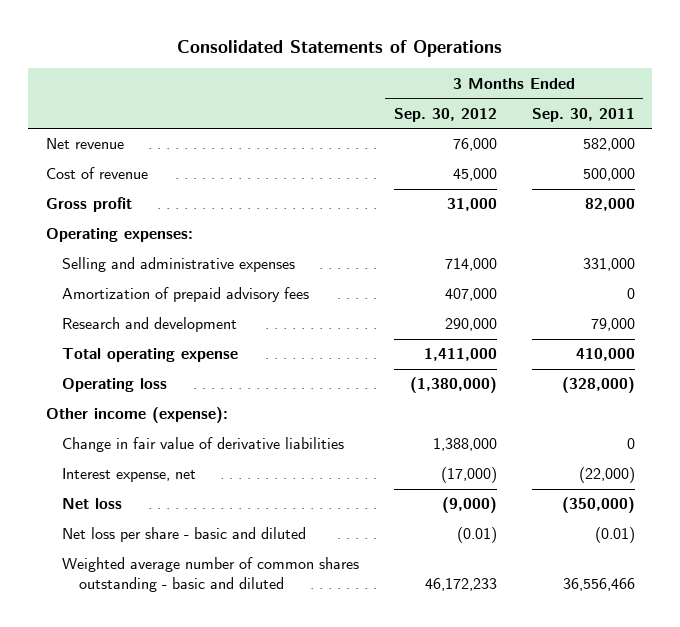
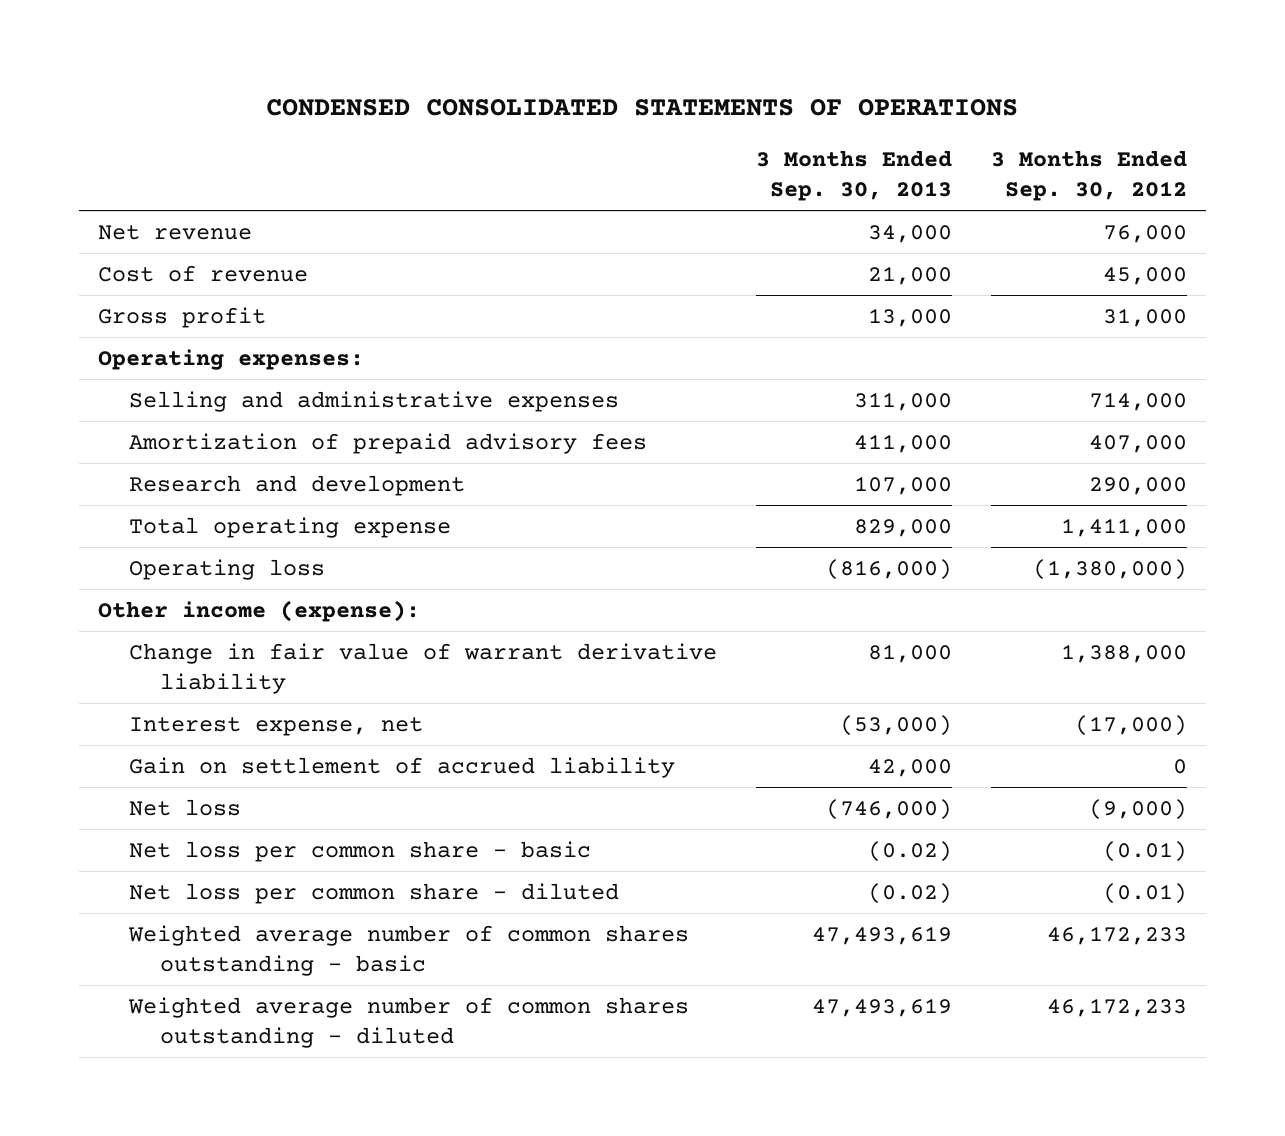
- Consolidated Statements of Operations
+ CONDENSED CONSOLIDATED STATEMENTS OF OPERATIONS
- | 3 Months Ended Sep. 30, 2012 | 3 Months Ended Sep. 30, 2011
+ | 3 Months Ended Sep. 30, 2013 | 3 Months Ended Sep. 30, 2012
- Change in fair value of derivative liabilities | 1,388,000 | 0
+ Change in fair value of warrant derivative liability | 81,000 | 1,388,000
+ Gain on settlement of accrued liability | 42,000 | 0
- Net loss per share - basic and diluted | (0.01) | (0.01)
- Weighted average number of common shares outstanding - basic and diluted | 46,172,233 | 36,556,466
+ Net loss per common share - basic | (0.02) | (0.01)
+ Net loss per common share - diluted | (0.02) | (0.01)
+ Weighted average number of common shares outstanding - basic | 47,493,619 | 46,172,233
+ Weighted average number of common shares outstanding - diluted | 47,493,619 | 46,172,233

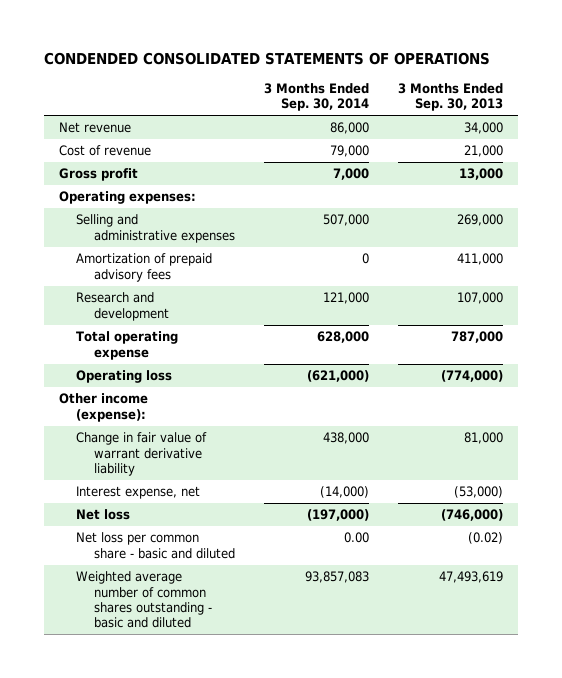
- CONDENSED CONSOLIDATED STATEMENTS OF OPERATIONS
+ CONDENDED CONSOLIDATED STATEMENTS OF OPERATIONS
- | 3 Months Ended Sep. 30, 2013 | 3 Months Ended Sep. 30, 2012
+ | 3 Months Ended Sep. 30, 2014 | 3 Months Ended Sep. 30, 2013
- Selling and administrative expenses | 311,000 | 714,000
+ Selling and administrative expenses | 507,000 | 269,000
- Total operating expense | 829,000 | 1,411,000
- Operating loss | (816,000) | (1,380,000)
+ Total operating expense | 628,000 | 787,000
+ Operating loss | (621,000) | (774,000)
- Gain on settlement of accrued liability | 42,000 | 0
- Net loss per common share - basic | (0.02) | (0.01)
- Net loss per common share - diluted | (0.02) | (0.01)
- Weighted average number of common shares outstanding - basic | 47,493,619 | 46,172,233
- Weighted average number of common shares outstanding - diluted | 47,493,619 | 46,172,233
+ Net loss per common share - basic and diluted | 0.00 | (0.02)
+ Weighted average number of common shares outstanding - basic and diluted | 93,857,083 | 47,493,619

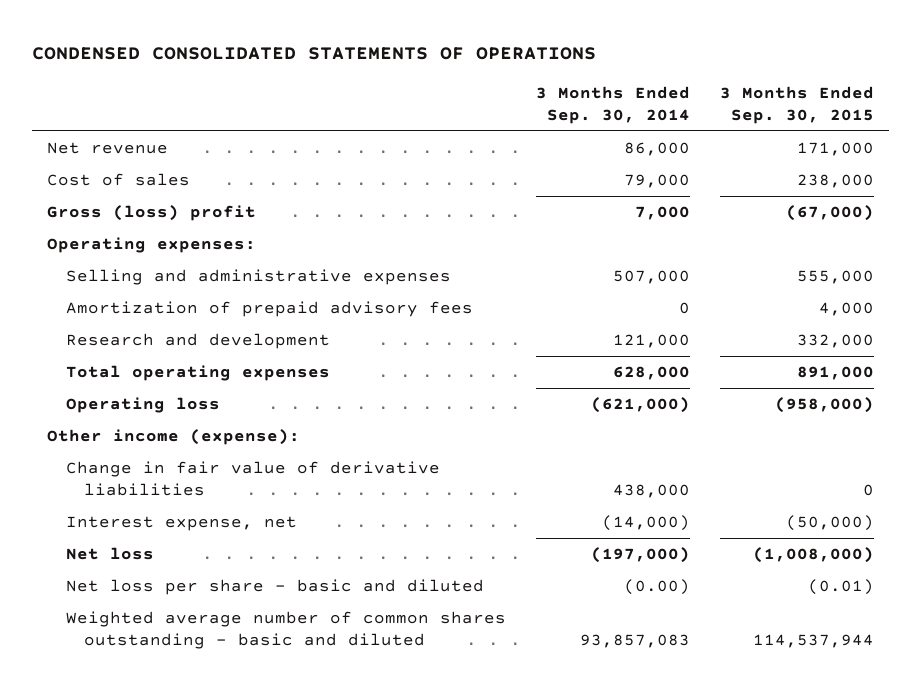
- CONDENDED CONSOLIDATED STATEMENTS OF OPERATIONS
+ CONDENSED CONSOLIDATED STATEMENTS OF OPERATIONS
- | 3 Months Ended Sep. 30, 2014 | 3 Months Ended Sep. 30, 2013
+ | 3 Months Ended Sep. 30, 2014 | 3 Months Ended Sep. 30, 2015
- Cost of revenue | 79,000 | 21,000
- Gross profit | 7,000 | 13,000
+ Cost of sales | 79,000 | 238,000
+ Gross (loss) profit | 7,000 | (67,000)
- Total operating expense | 628,000 | 787,000
+ Total operating expenses | 628,000 | 891,000
- Change in fair value of warrant derivative liability | 438,000 | 81,000
+ Change in fair value of derivative liabilities | 438,000 | 0
- Net loss per common share - basic and diluted | 0.00 | (0.02)
+ Net loss per share - basic and diluted | (0.00) | (0.01)

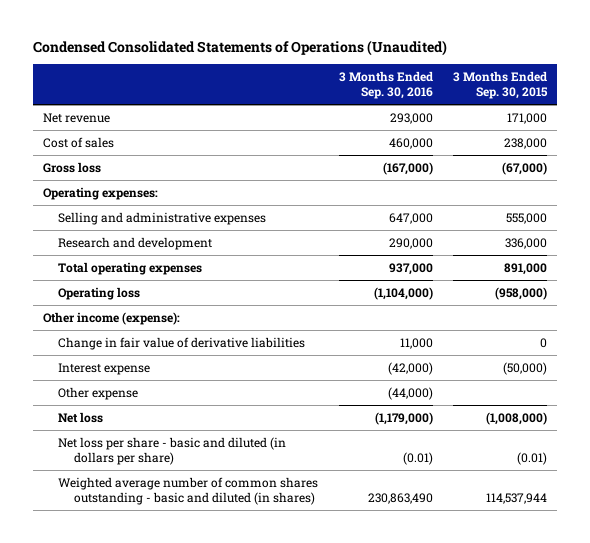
- CONDENSED CONSOLIDATED STATEMENTS OF OPERATIONS
+ Condensed Consolidated Statements of Operations (Unaudited)
- | 3 Months Ended Sep. 30, 2014 | 3 Months Ended Sep. 30, 2015
+ | 3 Months Ended Sep. 30, 2016 | 3 Months Ended Sep. 30, 2015
- Gross (loss) profit | 7,000 | (67,000)
+ Gross loss | (167,000) | (67,000)
- Amortization of prepaid advisory fees | 0 | 4,000
- Research and development | 121,000 | 332,000
+ Research and development | 290,000 | 336,000
- Interest expense, net | (14,000) | (50,000)
+ Interest expense | (42,000) | (50,000)
+ Other expense | (44,000) |
- Net loss per share - basic and diluted | (0.00) | (0.01)
- Weighted average number of common shares outstanding - basic and diluted | 93,857,083 | 114,537,944
+ Net loss per share - basic and diluted (in dollars per share) | (0.01) | (0.01)
+ Weighted average number of common shares outstanding - basic and diluted (in shares) | 230,863,490 | 114,537,944

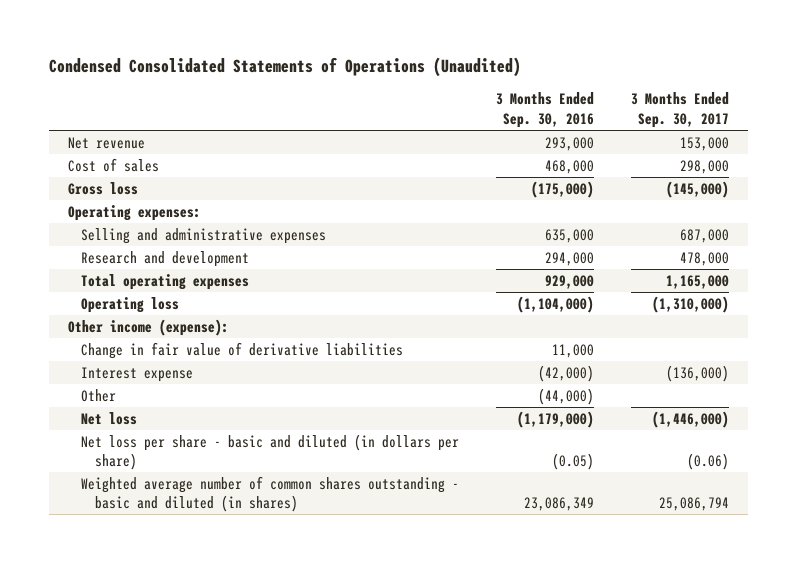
- | 3 Months Ended Sep. 30, 2016 | 3 Months Ended Sep. 30, 2015
+ | 3 Months Ended Sep. 30, 2016 | 3 Months Ended Sep. 30, 2017
- Cost of sales | 460,000 | 238,000
- Gross loss | (167,000) | (67,000)
+ Cost of sales | 468,000 | 298,000
+ Gross loss | (175,000) | (145,000)
- Selling and administrative expenses | 647,000 | 555,000
- Research and development | 290,000 | 336,000
- Total operating expenses | 937,000 | 891,000
+ Selling and administrative expenses | 635,000 | 687,000
+ Research and development | 294,000 | 478,000
+ Total operating expenses | 929,000 | 1,165,000
- Other expense | (44,000) |
+ Other | (44,000) |
- Net loss per share - basic and diluted (in dollars per share) | (0.01) | (0.01)
- Weighted average number of common shares outstanding - basic and diluted (in shares) | 230,863,490 | 114,537,944
+ Net loss per share - basic and diluted (in dollars per share) | (0.05) | (0.06)
+ Weighted average number of common shares outstanding - basic and diluted (in shares) | 23,086,349 | 25,086,794

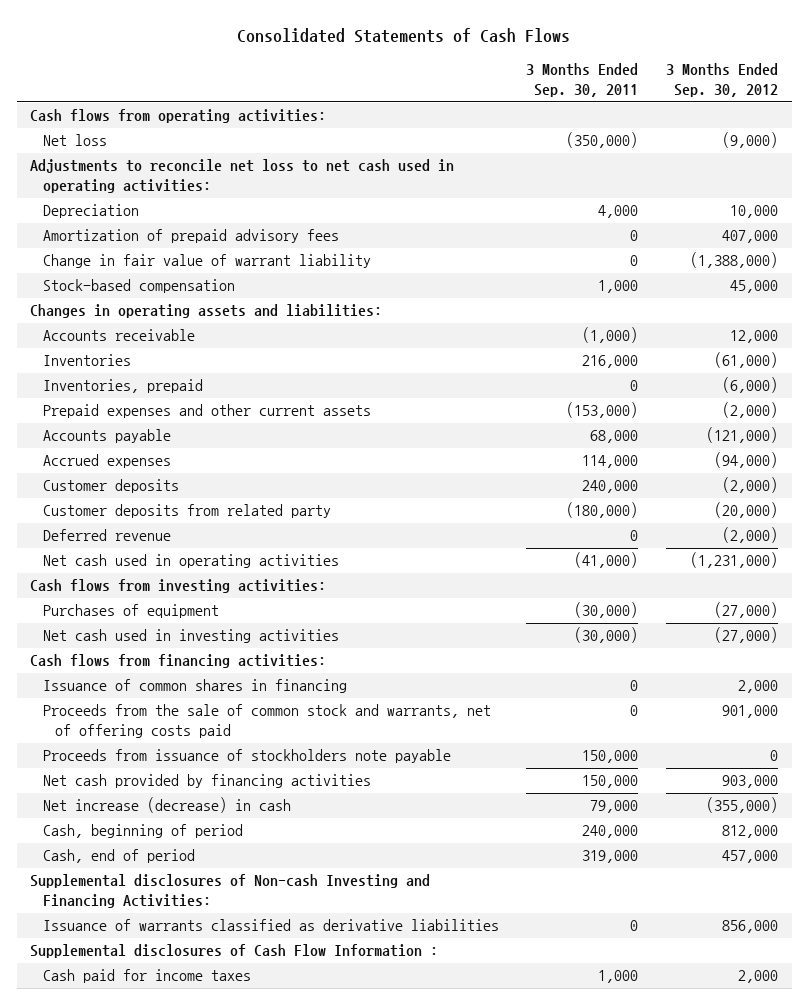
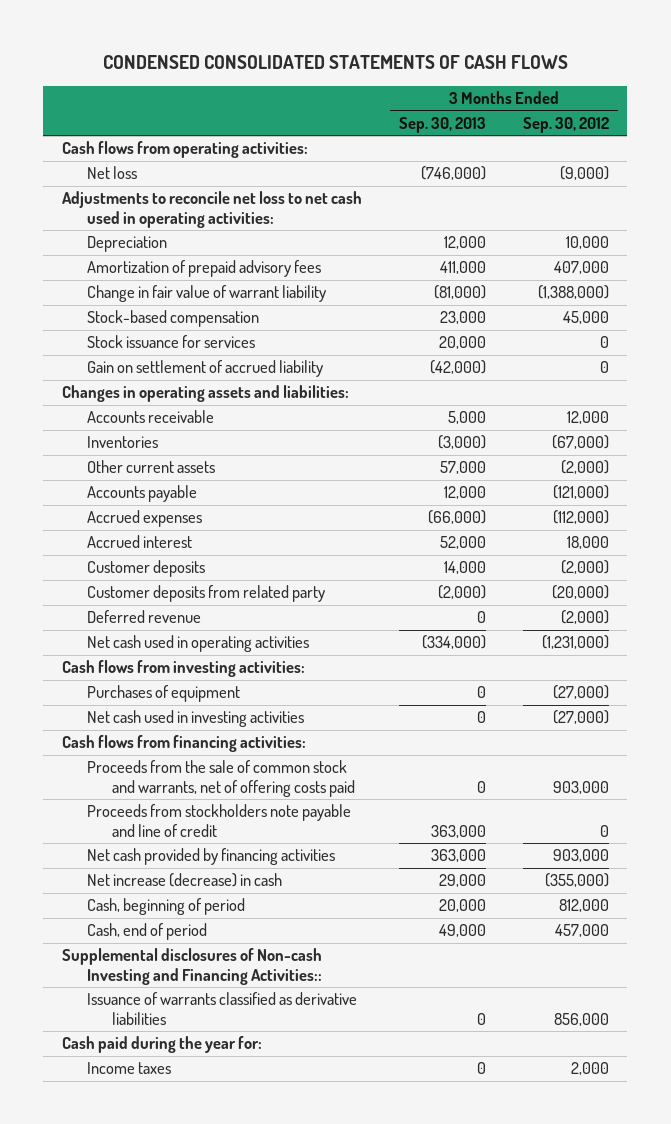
- Consolidated Statements of Cash Flows
+ CONDENSED CONSOLIDATED STATEMENTS OF CASH FLOWS
- | 3 Months Ended Sep. 30, 2011 | 3 Months Ended Sep. 30, 2012
+ | 3 Months Ended Sep. 30, 2013 | 3 Months Ended Sep. 30, 2012
+ Stock issuance for services | 20,000 | 0
+ Gain on settlement of accrued liability | (42,000) | 0
- Inventories | 216,000 | (61,000)
- Inventories, prepaid | 0 | (6,000)
- Prepaid expenses and other current assets | (153,000) | (2,000)
+ Inventories | (3,000) | (67,000)
+ Other current assets | 57,000 | (2,000)
- Accrued expenses | 114,000 | (94,000)
+ Accrued expenses | (66,000) | (112,000)
+ Accrued interest | 52,000 | 18,000
- Issuance of common shares in financing | 0 | 2,000
- Proceeds from the sale of common stock and warrants, net of offering costs paid | 0 | 901,000
- Proceeds from issuance of stockholders note payable | 150,000 | 0
+ Proceeds from the sale of common stock and warrants, net of offering costs paid | 0 | 903,000
+ Proceeds from stockholders note payable and line of credit | 363,000 | 0
- Supplemental disclosures of Non-cash Investing and Financing Activities:
+ Supplemental disclosures of Non-cash Investing and Financing Activities::
- Supplemental disclosures of Cash Flow Information :
- Cash paid for income taxes | 1,000 | 2,000
+ Cash paid during the year for:
+ Income taxes | 0 | 2,000

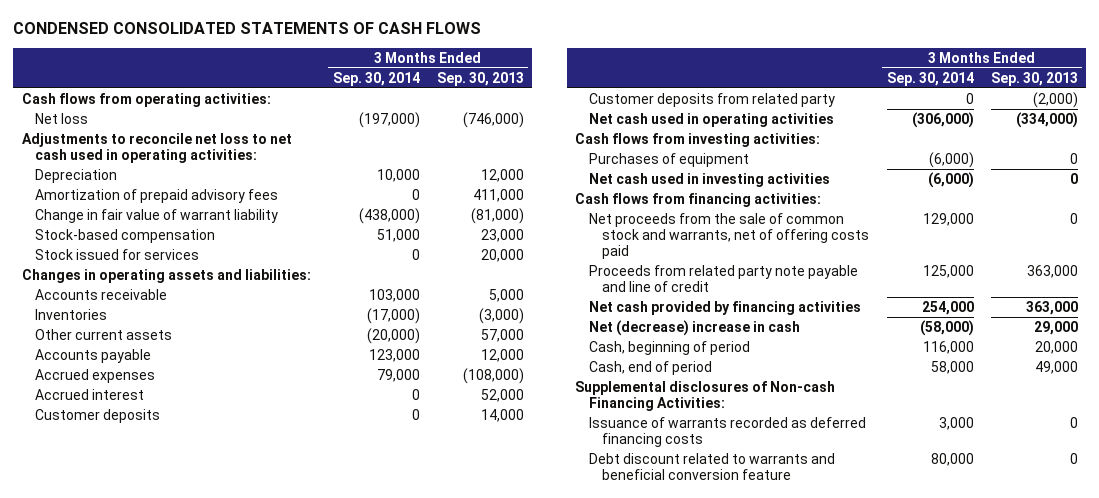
- | 3 Months Ended Sep. 30, 2013 | 3 Months Ended Sep. 30, 2012
+ | 3 Months Ended Sep. 30, 2014 | 3 Months Ended Sep. 30, 2013
- Stock issuance for services | 20,000 | 0
- Gain on settlement of accrued liability | (42,000) | 0
+ Stock issued for services | 0 | 20,000
- Accrued expenses | (66,000) | (112,000)
+ Accrued expenses | 79,000 | (108,000)
- Deferred revenue | 0 | (2,000)
- Proceeds from the sale of common stock and warrants, net of offering costs paid | 0 | 903,000
- Proceeds from stockholders note payable and line of credit | 363,000 | 0
+ Net proceeds from the sale of common stock and warrants, net of offering costs paid | 129,000 | 0
+ Proceeds from related party note payable and line of credit | 125,000 | 363,000
- Net increase (decrease) in cash | 29,000 | (355,000)
+ Net (decrease) increase in cash | (58,000) | 29,000
- Supplemental disclosures of Non-cash Investing and Financing Activities::
- Issuance of warrants classified as derivative liabilities | 0 | 856,000
- Cash paid during the year for:
- Income taxes | 0 | 2,000
+ Supplemental disclosures of Non-cash Financing Activities:
+ Issuance of warrants recorded as deferred financing costs | 3,000 | 0
+ Debt discount related to warrants and beneficial conversion feature | 80,000 | 0

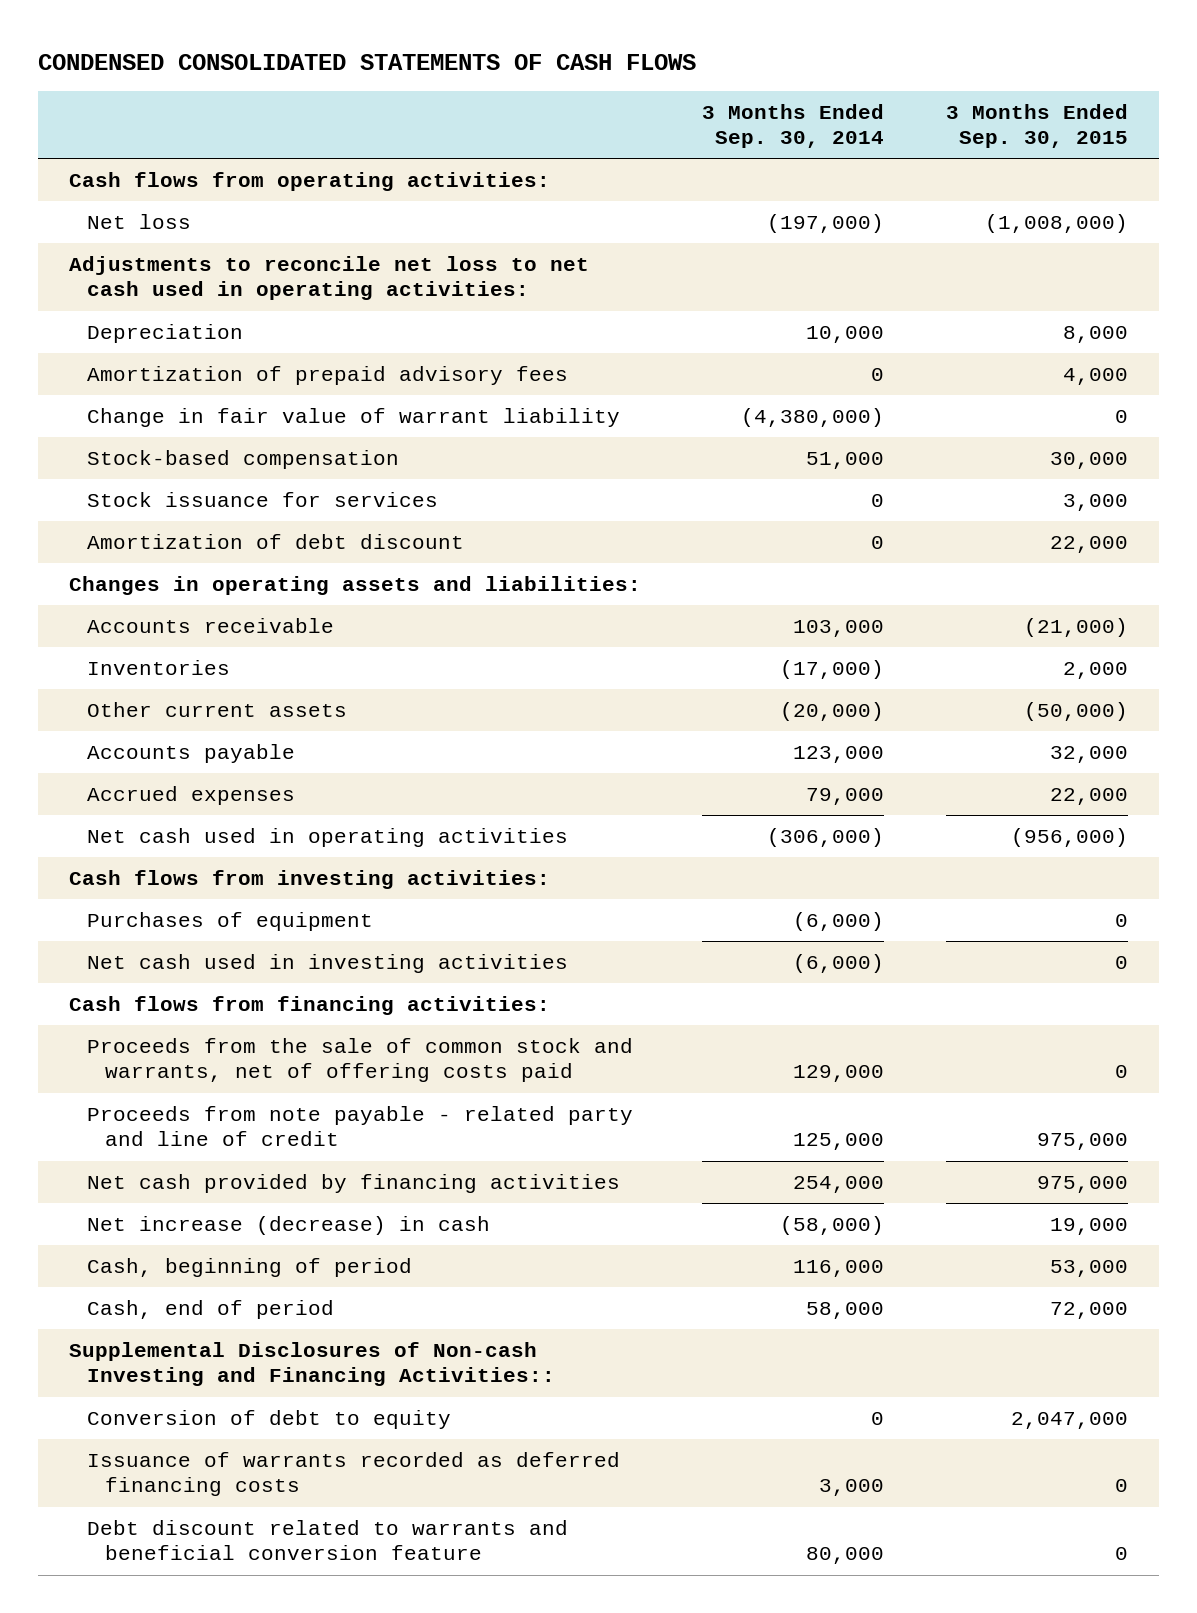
- | 3 Months Ended Sep. 30, 2014 | 3 Months Ended Sep. 30, 2013
+ | 3 Months Ended Sep. 30, 2014 | 3 Months Ended Sep. 30, 2015
- Change in fair value of warrant liability | (438,000) | (81,000)
+ Change in fair value of warrant liability | (4,380,000) | 0
- Stock issued for services | 0 | 20,000
+ Stock issuance for services | 0 | 3,000
+ Amortization of debt discount | 0 | 22,000
- Accrued interest | 0 | 52,000
- Customer deposits | 0 | 14,000
- Customer deposits from related party | 0 | (2,000)
- Net proceeds from the sale of common stock and warrants, net of offering costs paid | 129,000 | 0
- Proceeds from related party note payable and line of credit | 125,000 | 363,000
+ Proceeds from the sale of common stock and warrants, net of offering costs paid | 129,000 | 0
+ Proceeds from note payable - related party and line of credit | 125,000 | 975,000
- Net (decrease) increase in cash | (58,000) | 29,000
+ Net increase (decrease) in cash | (58,000) | 19,000
- Supplemental disclosures of Non-cash Financing Activities:
+ Supplemental Disclosures of Non-cash Investing and Financing Activities::
+ Conversion of debt to equity | 0 | 2,047,000

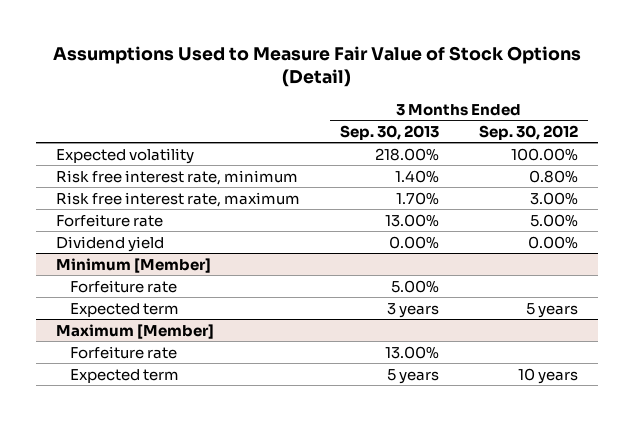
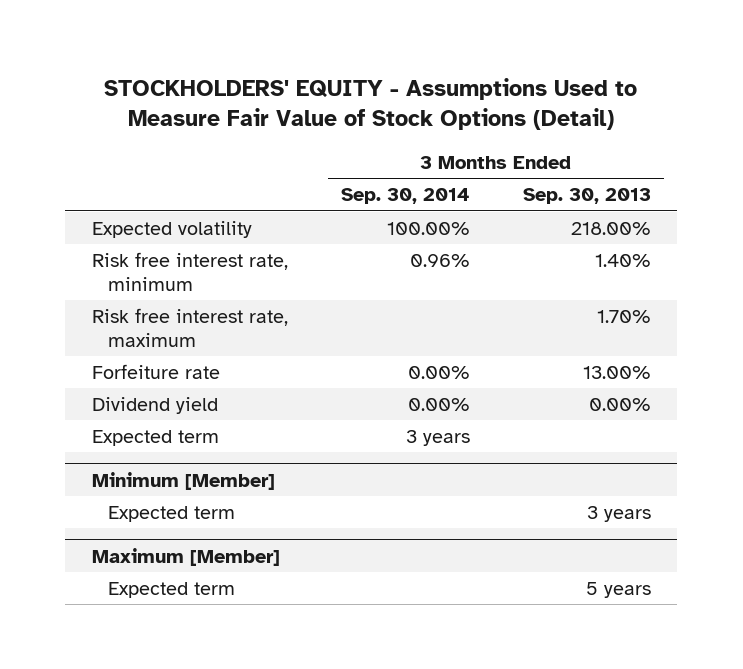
- Assumptions Used to Measure Fair Value of Stock Options (Detail)
+ STOCKHOLDERS' EQUITY - Assumptions Used to Measure Fair Value of Stock Options (Detail)
- | 3 Months Ended Sep. 30, 2013 | 3 Months Ended Sep. 30, 2012
+ | 3 Months Ended Sep. 30, 2014 | 3 Months Ended Sep. 30, 2013
+ Expected term | 3 years |
@ Minimum [Member]
- Forfeiture rate | 5.00% |
@ Maximum [Member]
- Forfeiture rate | 13.00% |

